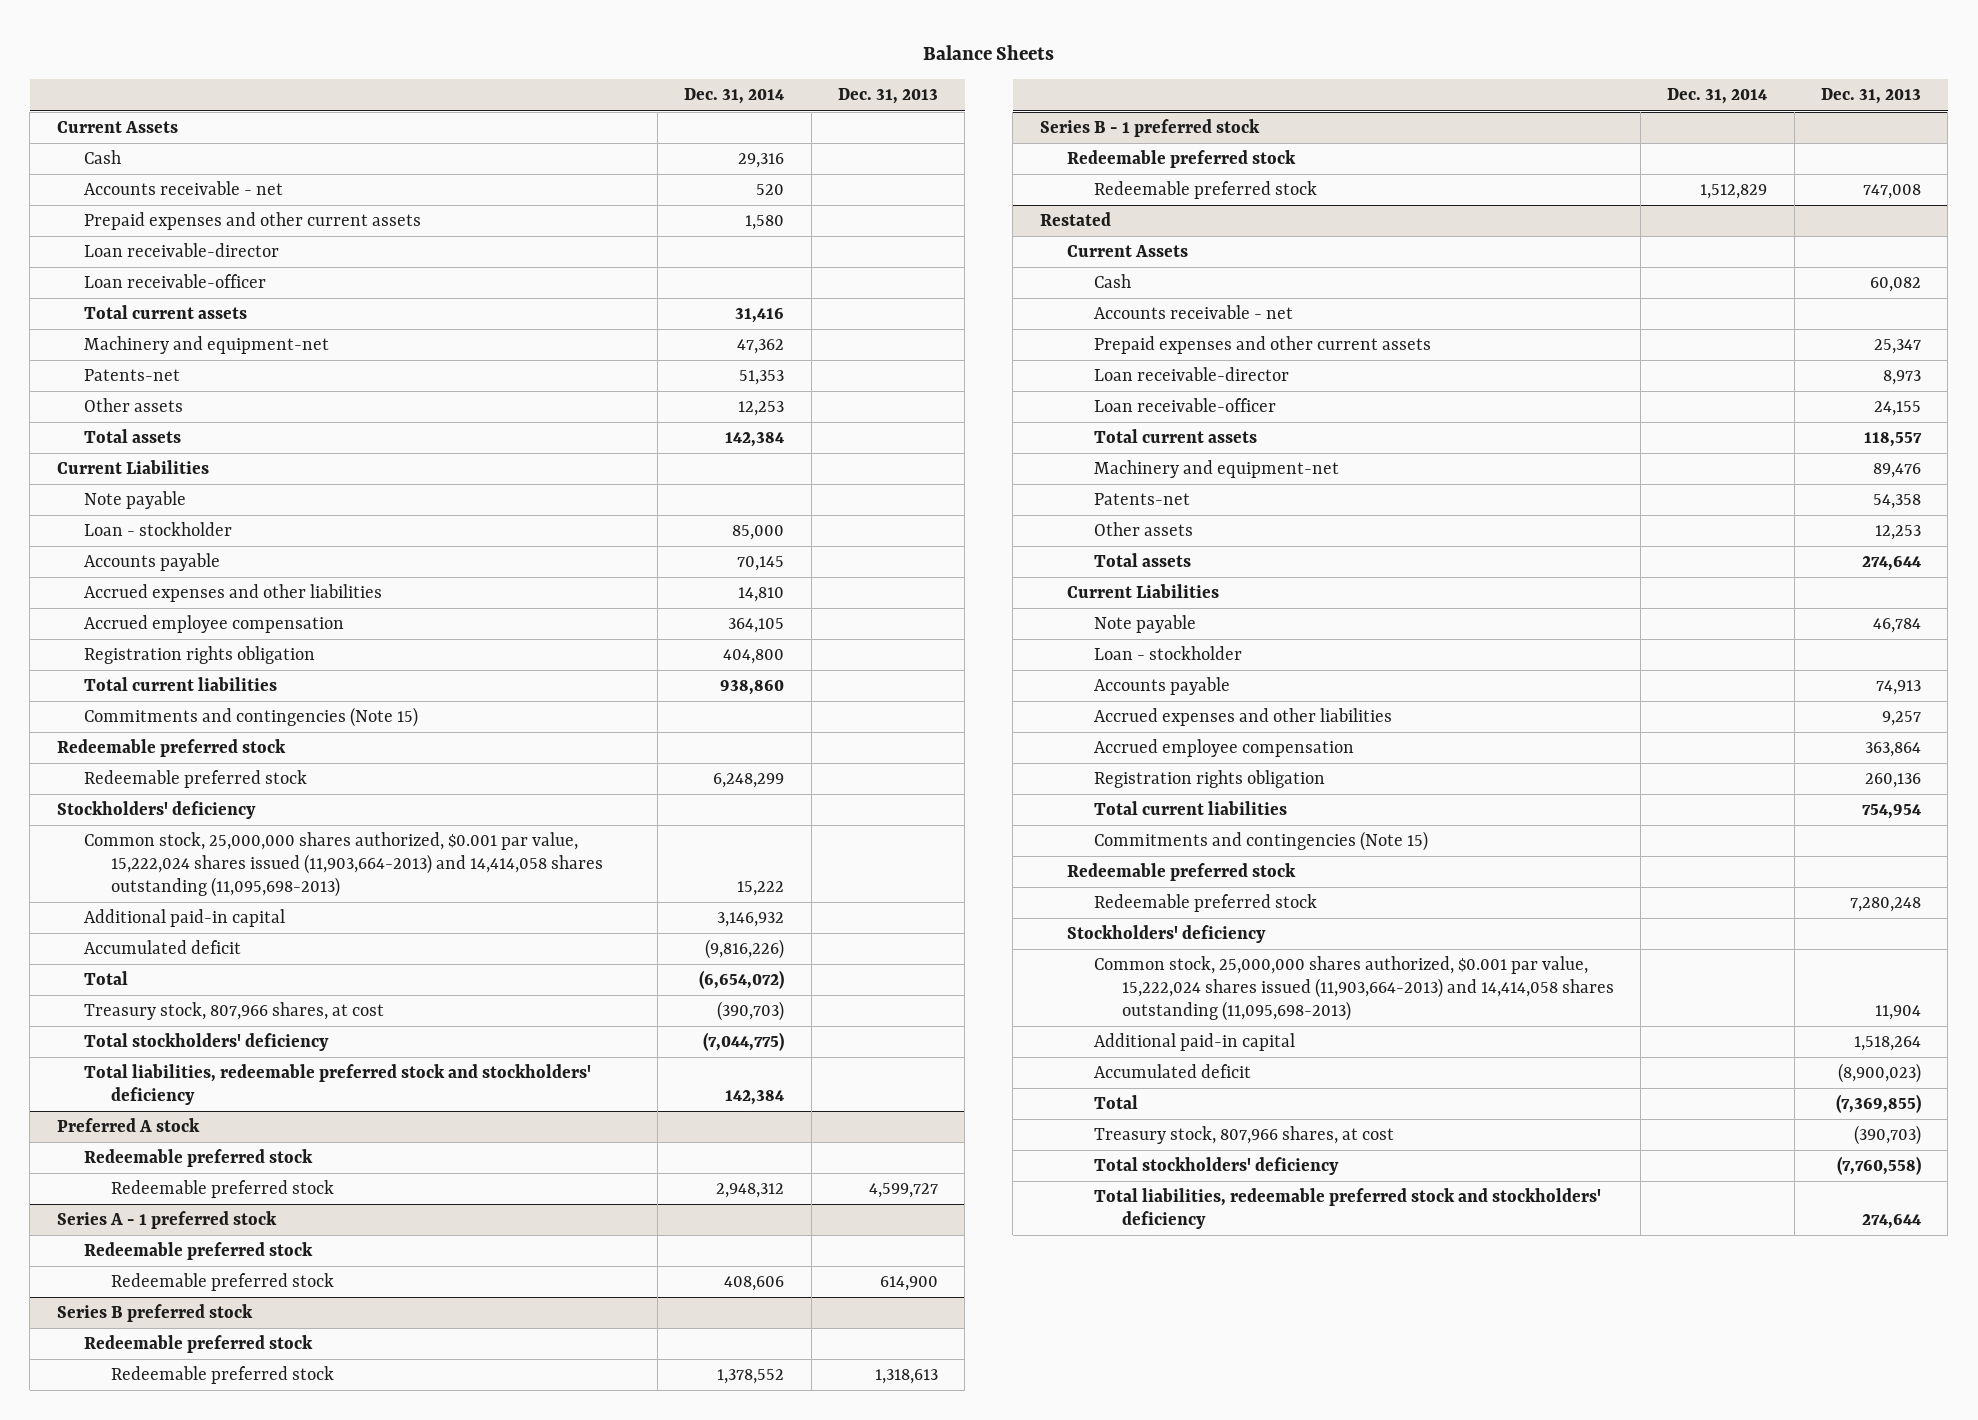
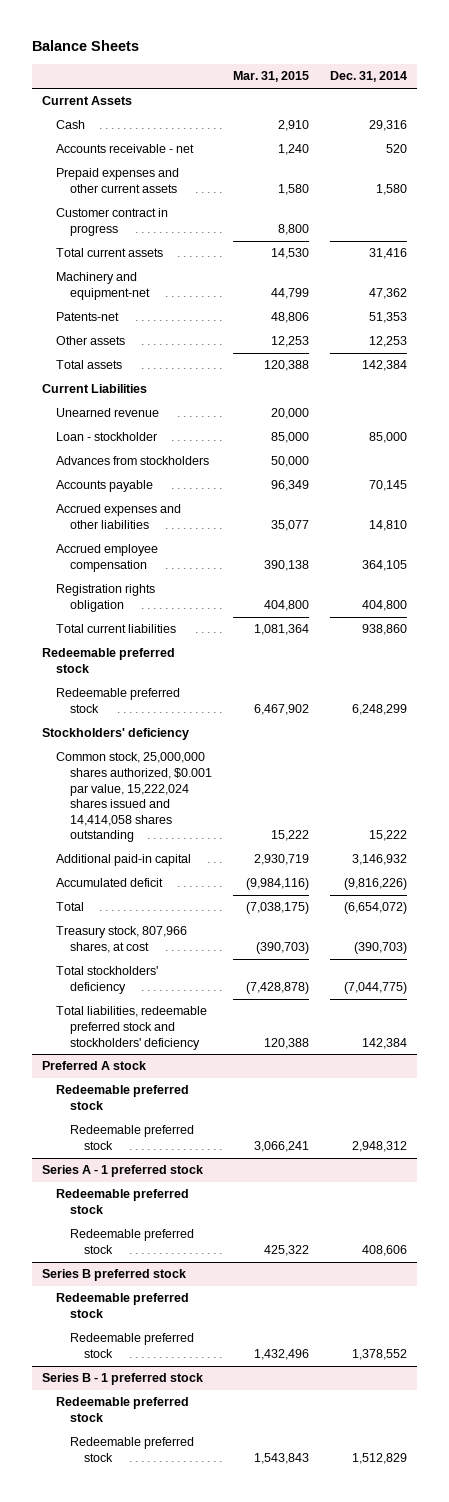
- | Dec. 31, 2014 | Dec. 31, 2013
+ | Mar. 31, 2015 | Dec. 31, 2014
- Loan receivable-director
- Loan receivable-officer
+ Customer contract in progress | 8,800 |
- Note payable
+ Unearned revenue | 20,000 |
+ Advances from stockholders | 50,000 |
- Commitments and contingencies (Note 15)
- Common stock, 25,000,000 shares authorized, $0.001 par value, 15,222,024 shares issued (11,903,664-2013) and 14,414,058 shares outstanding (11,095,698-2013) | 15,222 |
+ Common stock, 25,000,000 shares authorized, $0.001 par value, 15,222,024 shares issued and 14,414,058 shares outstanding | 15,222 | 15,222
- Restated
- Current Assets
- Cash | | 60,082
- Accounts receivable - net
- Prepaid expenses and other current assets | | 25,347
- Loan receivable-director | | 8,973
- Loan receivable-officer | | 24,155
- Total current assets | | 118,557
- Machinery and equipment-net | | 89,476
- Patents-net | | 54,358
- Other assets | | 12,253
- Total assets | | 274,644
- Current Liabilities
- Note payable | | 46,784
- Loan - stockholder
- Accounts payable | | 74,913
- Accrued expenses and other liabilities | | 9,257
- Accrued employee compensation | | 363,864
- Registration rights obligation | | 260,136
- Total current liabilities | | 754,954
- Commitments and contingencies (Note 15)
- Redeemable preferred stock
- Redeemable preferred stock | | 7,280,248
- Stockholders' deficiency
- Common stock, 25,000,000 shares authorized, $0.001 par value, 15,222,024 shares issued (11,903,664-2013) and 14,414,058 shares outstanding (11,095,698-2013) | | 11,904
- Additional paid-in capital | | 1,518,264
- Accumulated deficit | | (8,900,023)
- Total | | (7,369,855)
- Treasury stock, 807,966 shares, at cost | | (390,703)
- Total stockholders' deficiency | | (7,760,558)
- Total liabilities, redeemable preferred stock and stockholders' deficiency | | 274,644

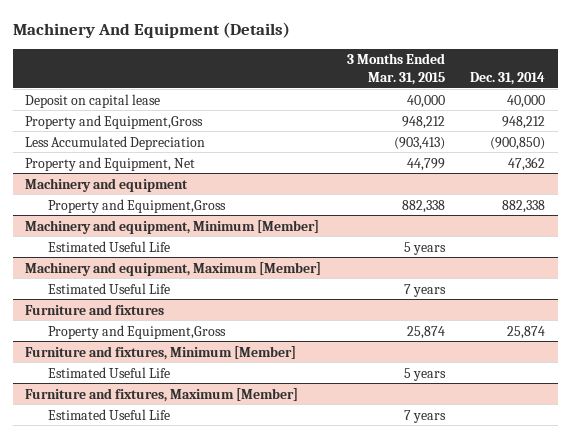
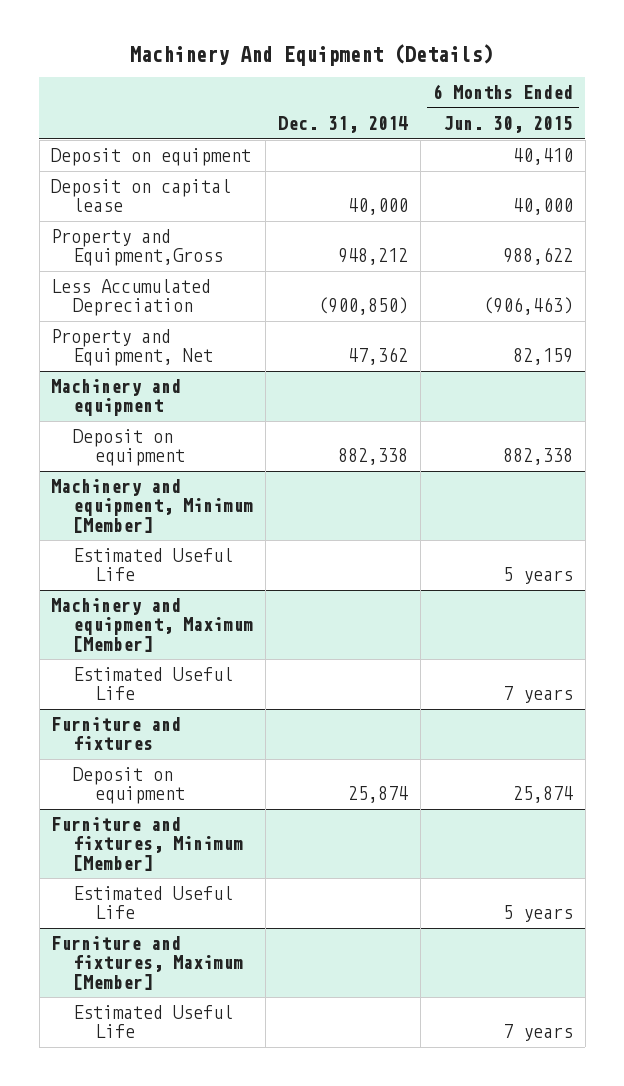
- | 3 Months Ended Mar. 31, 2015 | Dec. 31, 2014
+ | Dec. 31, 2014 | 6 Months Ended Jun. 30, 2015
+ Deposit on equipment | | 40,410
@ Machinery and equipment
- Property and Equipment,Gross | 882,338 | 882,338
+ Deposit on equipment | 882,338 | 882,338
@ Furniture and fixtures
- Property and Equipment,Gross | 25,874 | 25,874
+ Deposit on equipment | 25,874 | 25,874

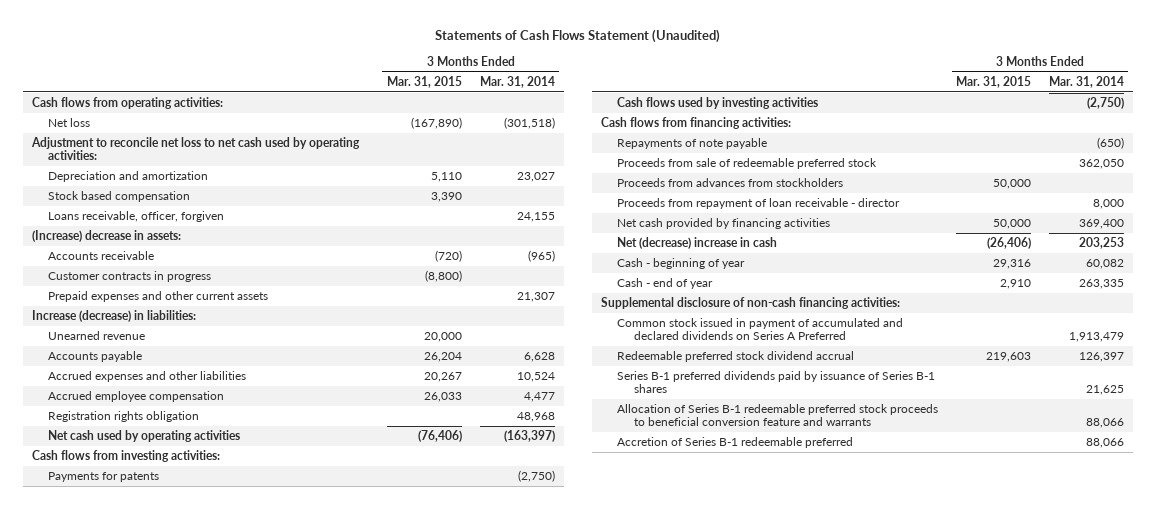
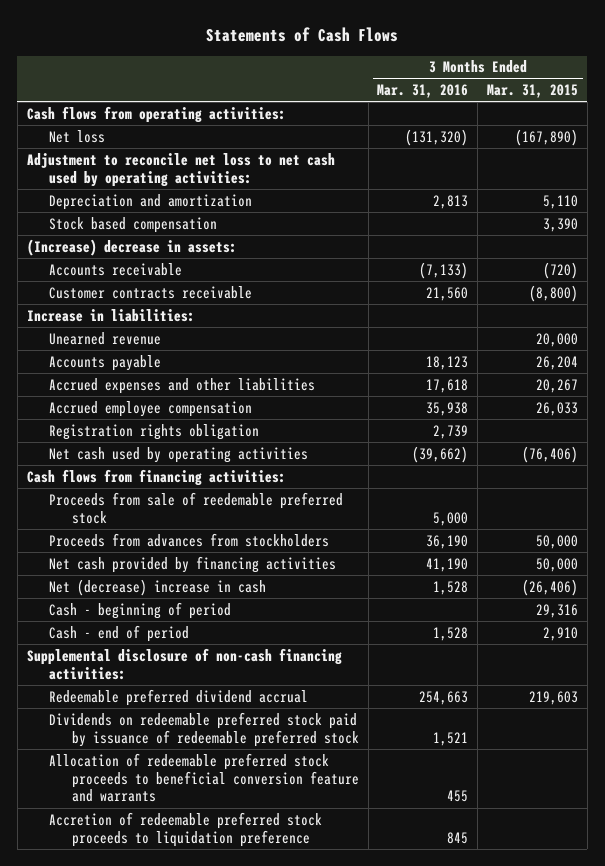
- Statements of Cash Flows Statement (Unaudited)
+ Statements of Cash Flows
- | 3 Months Ended Mar. 31, 2015 | 3 Months Ended Mar. 31, 2014
+ | 3 Months Ended Mar. 31, 2016 | 3 Months Ended Mar. 31, 2015
- Loans receivable, officer, forgiven | | 24,155
- Customer contracts in progress | (8,800) |
- Prepaid expenses and other current assets | | 21,307
- Increase (decrease) in liabilities:
+ Customer contracts receivable | 21,560 | (8,800)
+ Increase in liabilities:
- Cash flows from investing activities:
- Payments for patents | | (2,750)
- Cash flows used by investing activities | | (2,750)
- Repayments of note payable | | (650)
- Proceeds from sale of redeemable preferred stock | | 362,050
+ Proceeds from sale of reedemable preferred stock | 5,000 |
- Proceeds from repayment of loan receivable - director | | 8,000
- Cash - beginning of year | 29,316 | 60,082
- Cash - end of year | 2,910 | 263,335
+ Cash - beginning of period | | 29,316
+ Cash - end of period | 1,528 | 2,910
- Common stock issued in payment of accumulated and declared dividends on Series A Preferred | | 1,913,479
- Redeemable preferred stock dividend accrual | 219,603 | 126,397
- Series B-1 preferred dividends paid by issuance of Series B-1 shares | | 21,625
- Allocation of Series B-1 redeemable preferred stock proceeds to beneficial conversion feature and warrants | | 88,066
- Accretion of Series B-1 redeemable preferred | | 88,066
+ Redeemable preferred dividend accrual | 254,663 | 219,603
+ Dividends on redeemable preferred stock paid by issuance of redeemable preferred stock | 1,521 |
+ Allocation of redeemable preferred stock proceeds to beneficial conversion feature and warrants | 455 |
+ Accretion of redeemable preferred stock proceeds to liquidation preference | 845 |

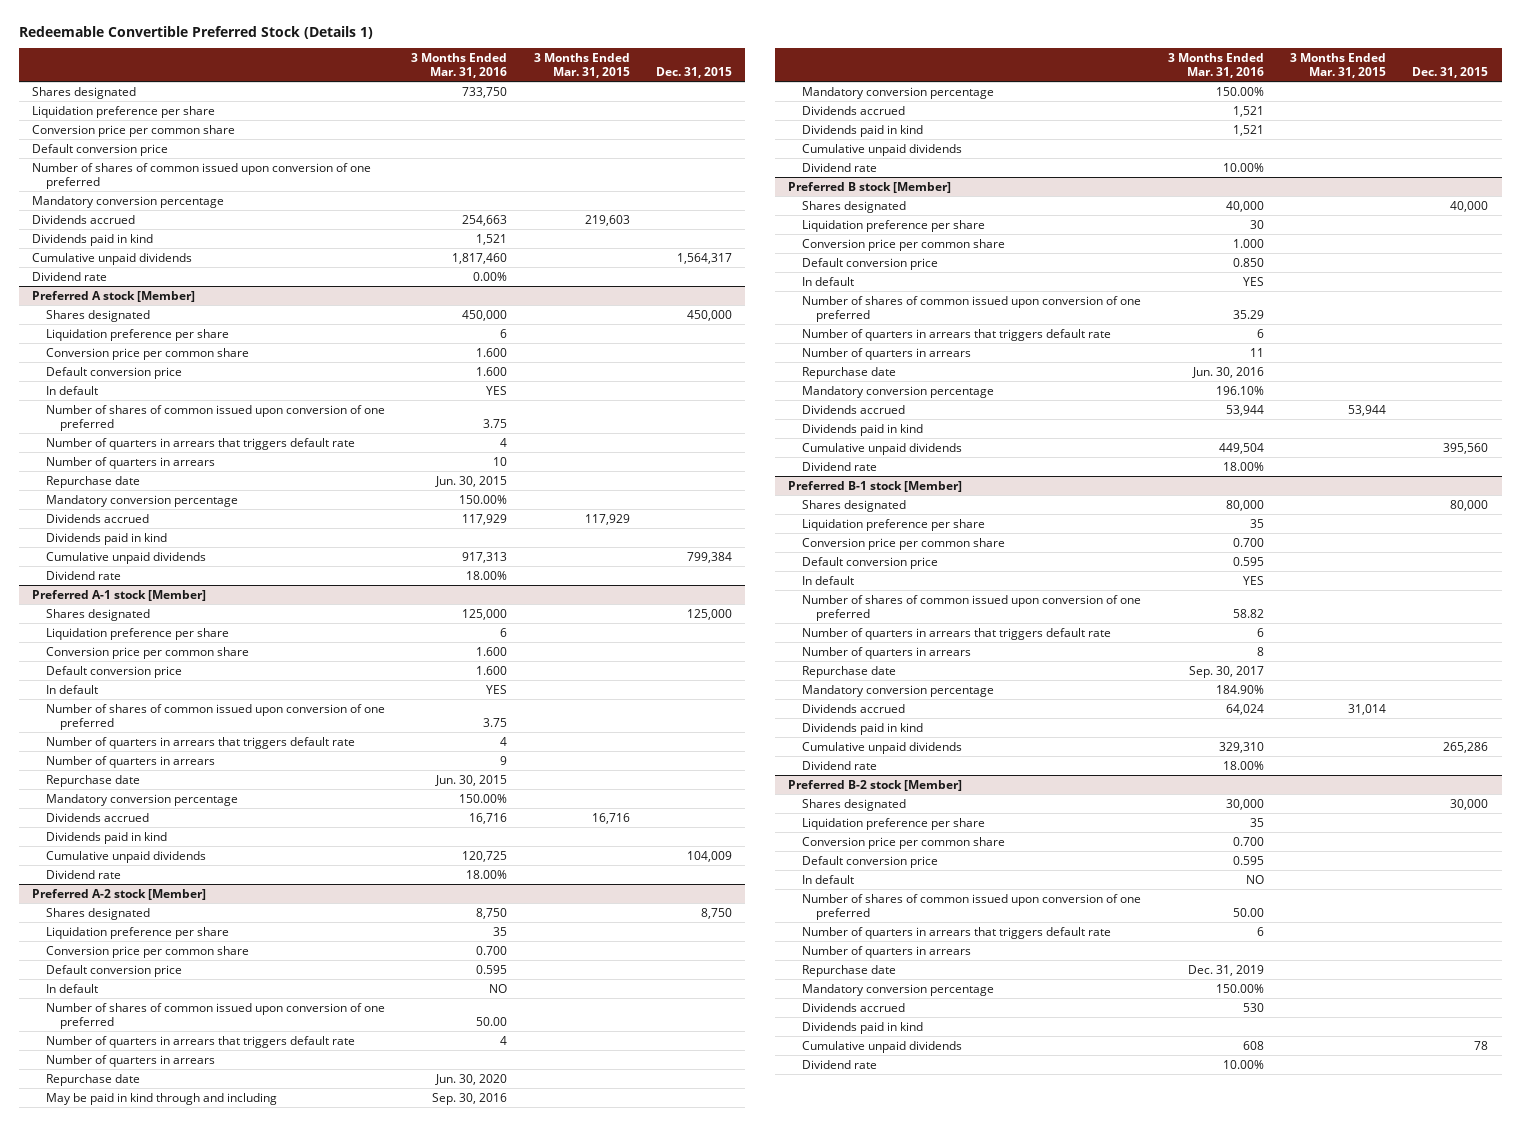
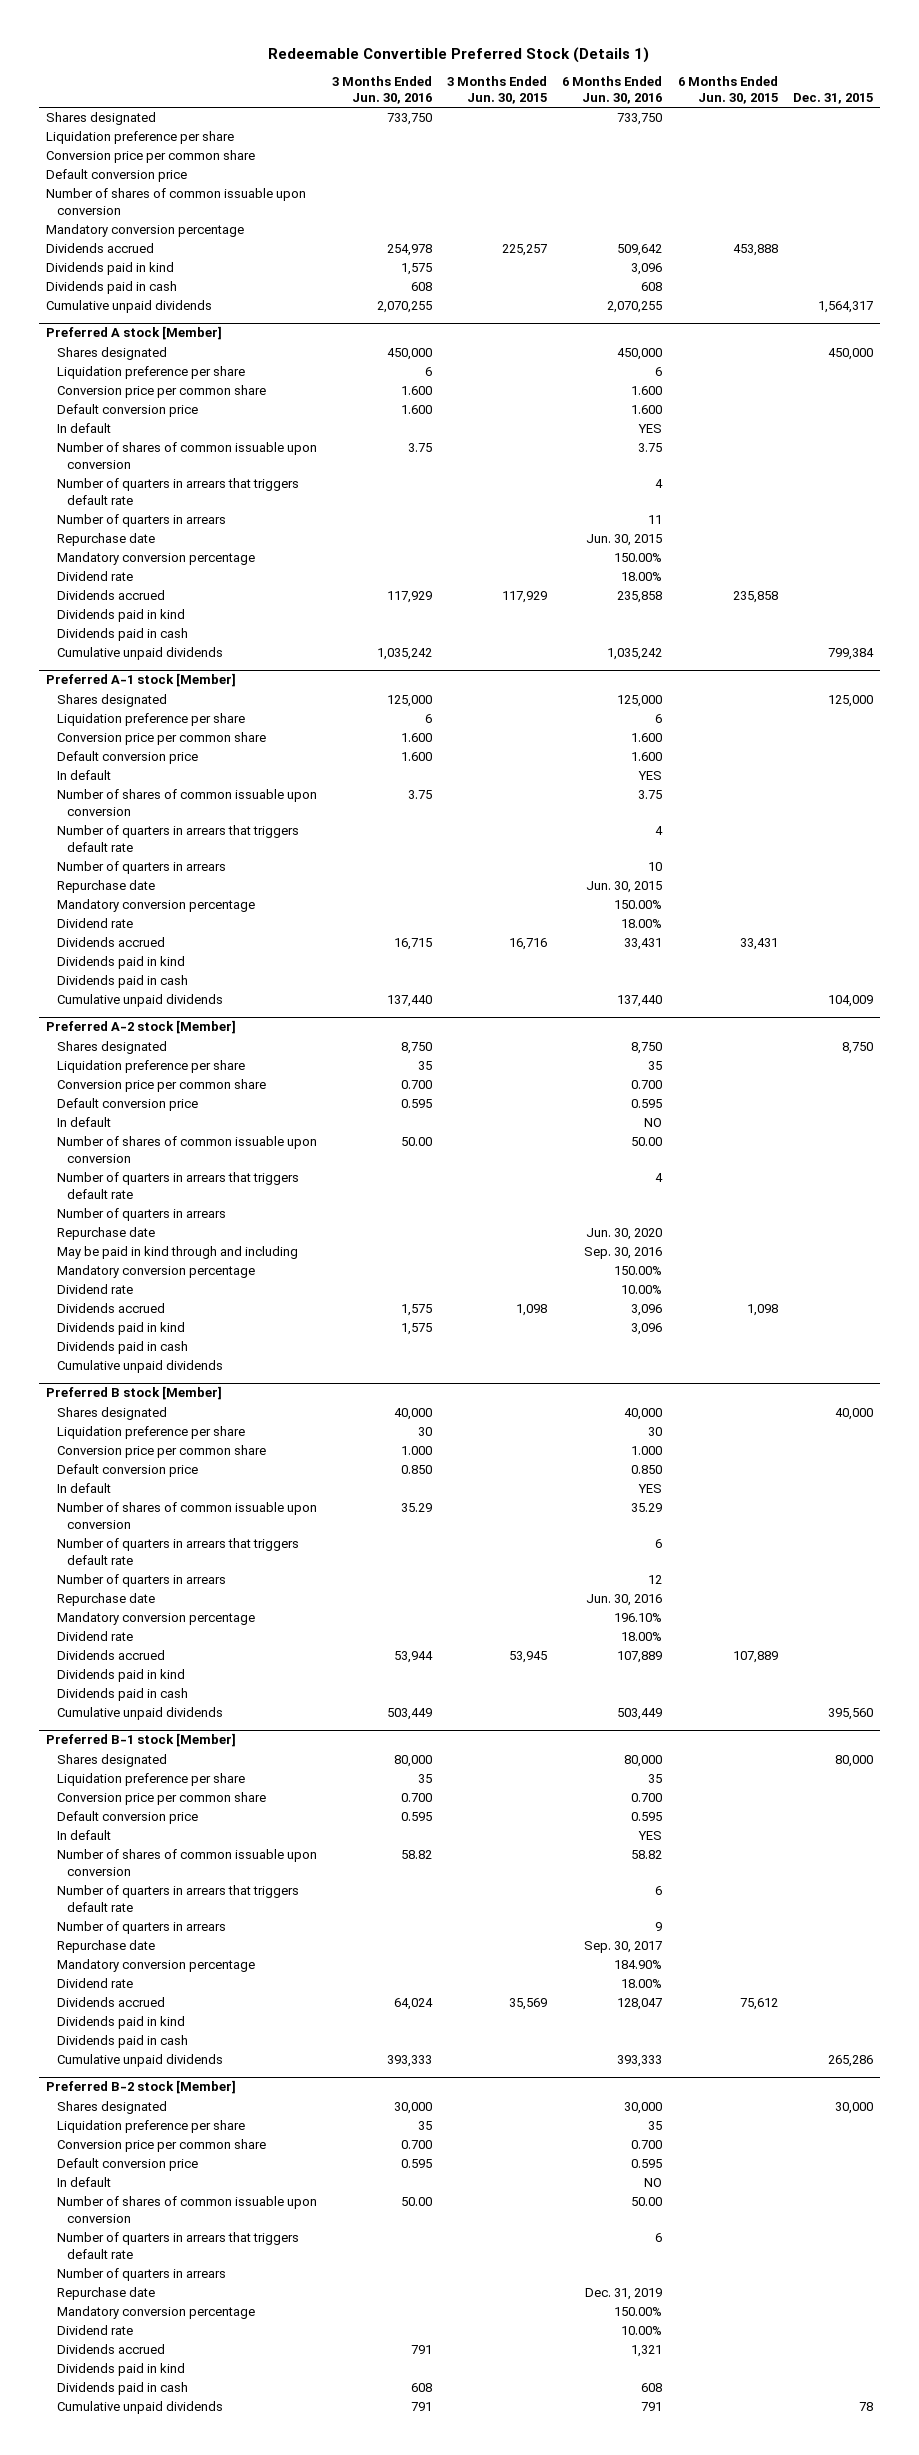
- | 3 Months Ended Mar. 31, 2016 | 3 Months Ended Mar. 31, 2015 | Dec. 31, 2015
+ | 3 Months Ended Jun. 30, 2016 | 3 Months Ended Jun. 30, 2015 | 6 Months Ended Jun. 30, 2016 | 6 Months Ended Jun. 30, 2015 | Dec. 31, 2015
- Number of shares of common issued upon conversion of one preferred
+ Number of shares of common issuable upon conversion
+ Dividends paid in cash | 608 | | 608 | |
- Dividend rate | 0.00% | |
@ Preferred A stock [Member]
- Number of shares of common issued upon conversion of one preferred | 3.75 | |
+ Number of shares of common issuable upon conversion | 3.75 | | 3.75 | |
moved up: Dividend rate | | | 18.00% | |
+ Dividends paid in cash
@ Preferred A-1 stock [Member]
- Number of shares of common issued upon conversion of one preferred | 3.75 | |
+ Number of shares of common issuable upon conversion | 3.75 | | 3.75 | |
moved up: Dividend rate | | | 18.00% | |
+ Dividends paid in cash
@ Preferred A-2 stock [Member]
- Number of shares of common issued upon conversion of one preferred | 50.00 | |
+ Number of shares of common issuable upon conversion | 50.00 | | 50.00 | |
moved up: Dividend rate | | | 10.00% | |
+ Dividends paid in cash
@ Preferred B stock [Member]
- Number of shares of common issued upon conversion of one preferred | 35.29 | |
+ Number of shares of common issuable upon conversion | 35.29 | | 35.29 | |
moved up: Dividend rate | | | 18.00% | |
+ Dividends paid in cash
@ Preferred B-1 stock [Member]
- Number of shares of common issued upon conversion of one preferred | 58.82 | |
+ Number of shares of common issuable upon conversion | 58.82 | | 58.82 | |
moved up: Dividend rate | | | 18.00% | |
+ Dividends paid in cash
@ Preferred B-2 stock [Member]
- Number of shares of common issued upon conversion of one preferred | 50.00 | |
+ Number of shares of common issuable upon conversion | 50.00 | | 50.00 | |
moved up: Dividend rate | | | 10.00% | |
+ Dividends paid in cash | 608 | | 608 | |

